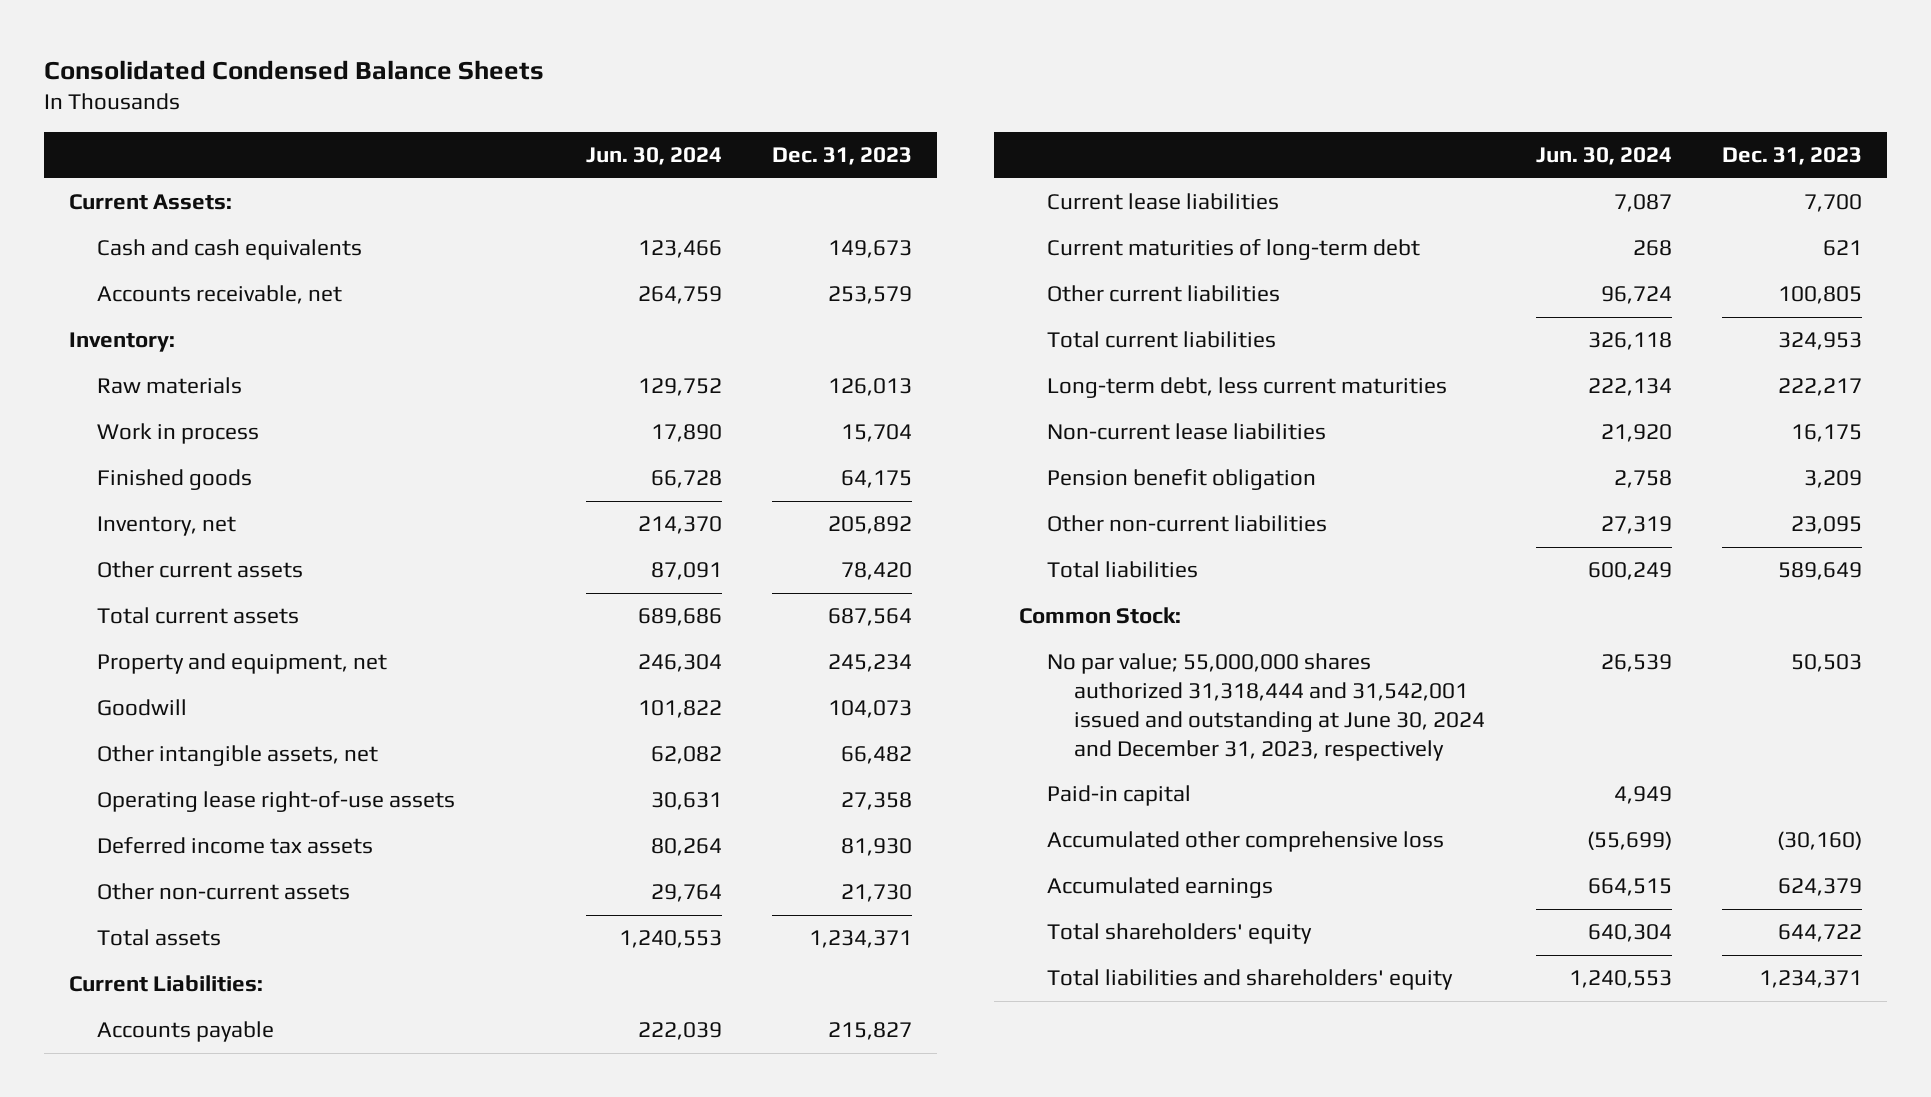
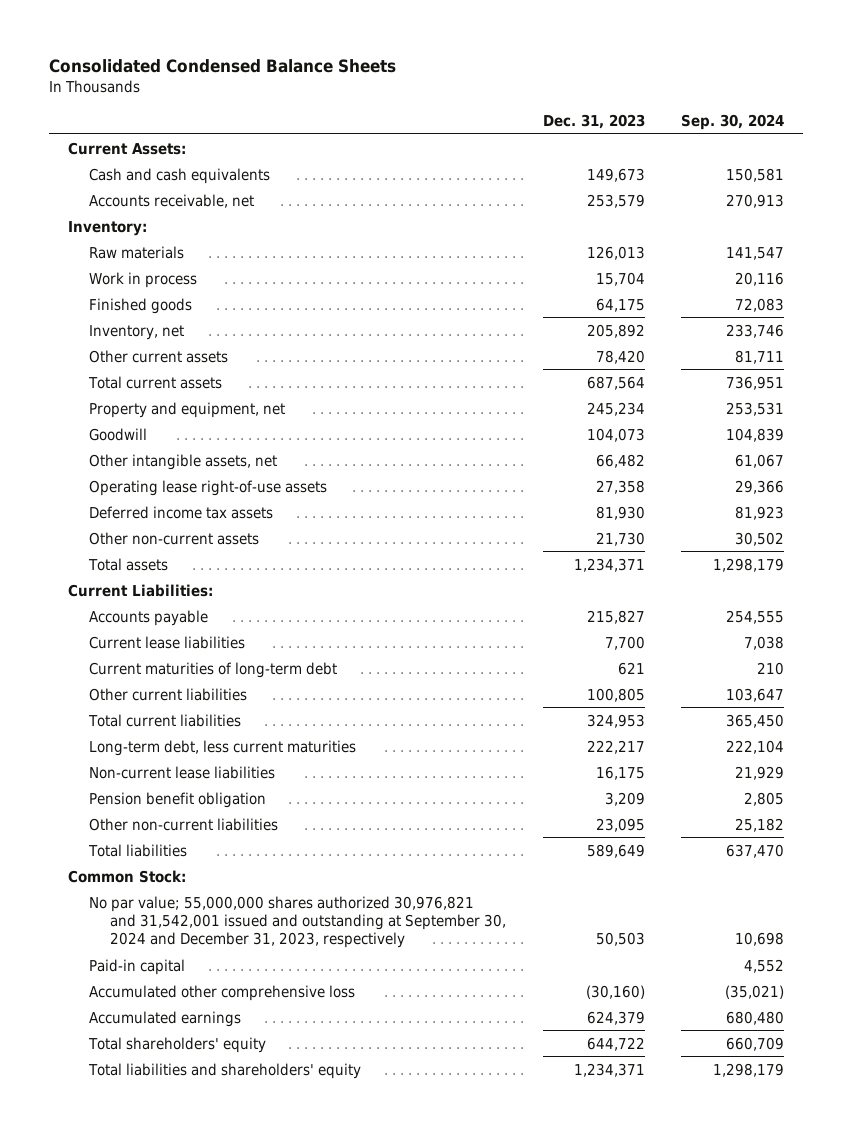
- | Jun. 30, 2024 | Dec. 31, 2023
+ | Dec. 31, 2023 | Sep. 30, 2024
- No par value; 55,000,000 shares authorized 31,318,444 and 31,542,001 issued and outstanding at June 30, 2024 and December 31, 2023, respectively | 26,539 | 50,503
+ No par value; 55,000,000 shares authorized 30,976,821 and 31,542,001 issued and outstanding at September 30, 2024 and December 31, 2023, respectively | 50,503 | 10,698

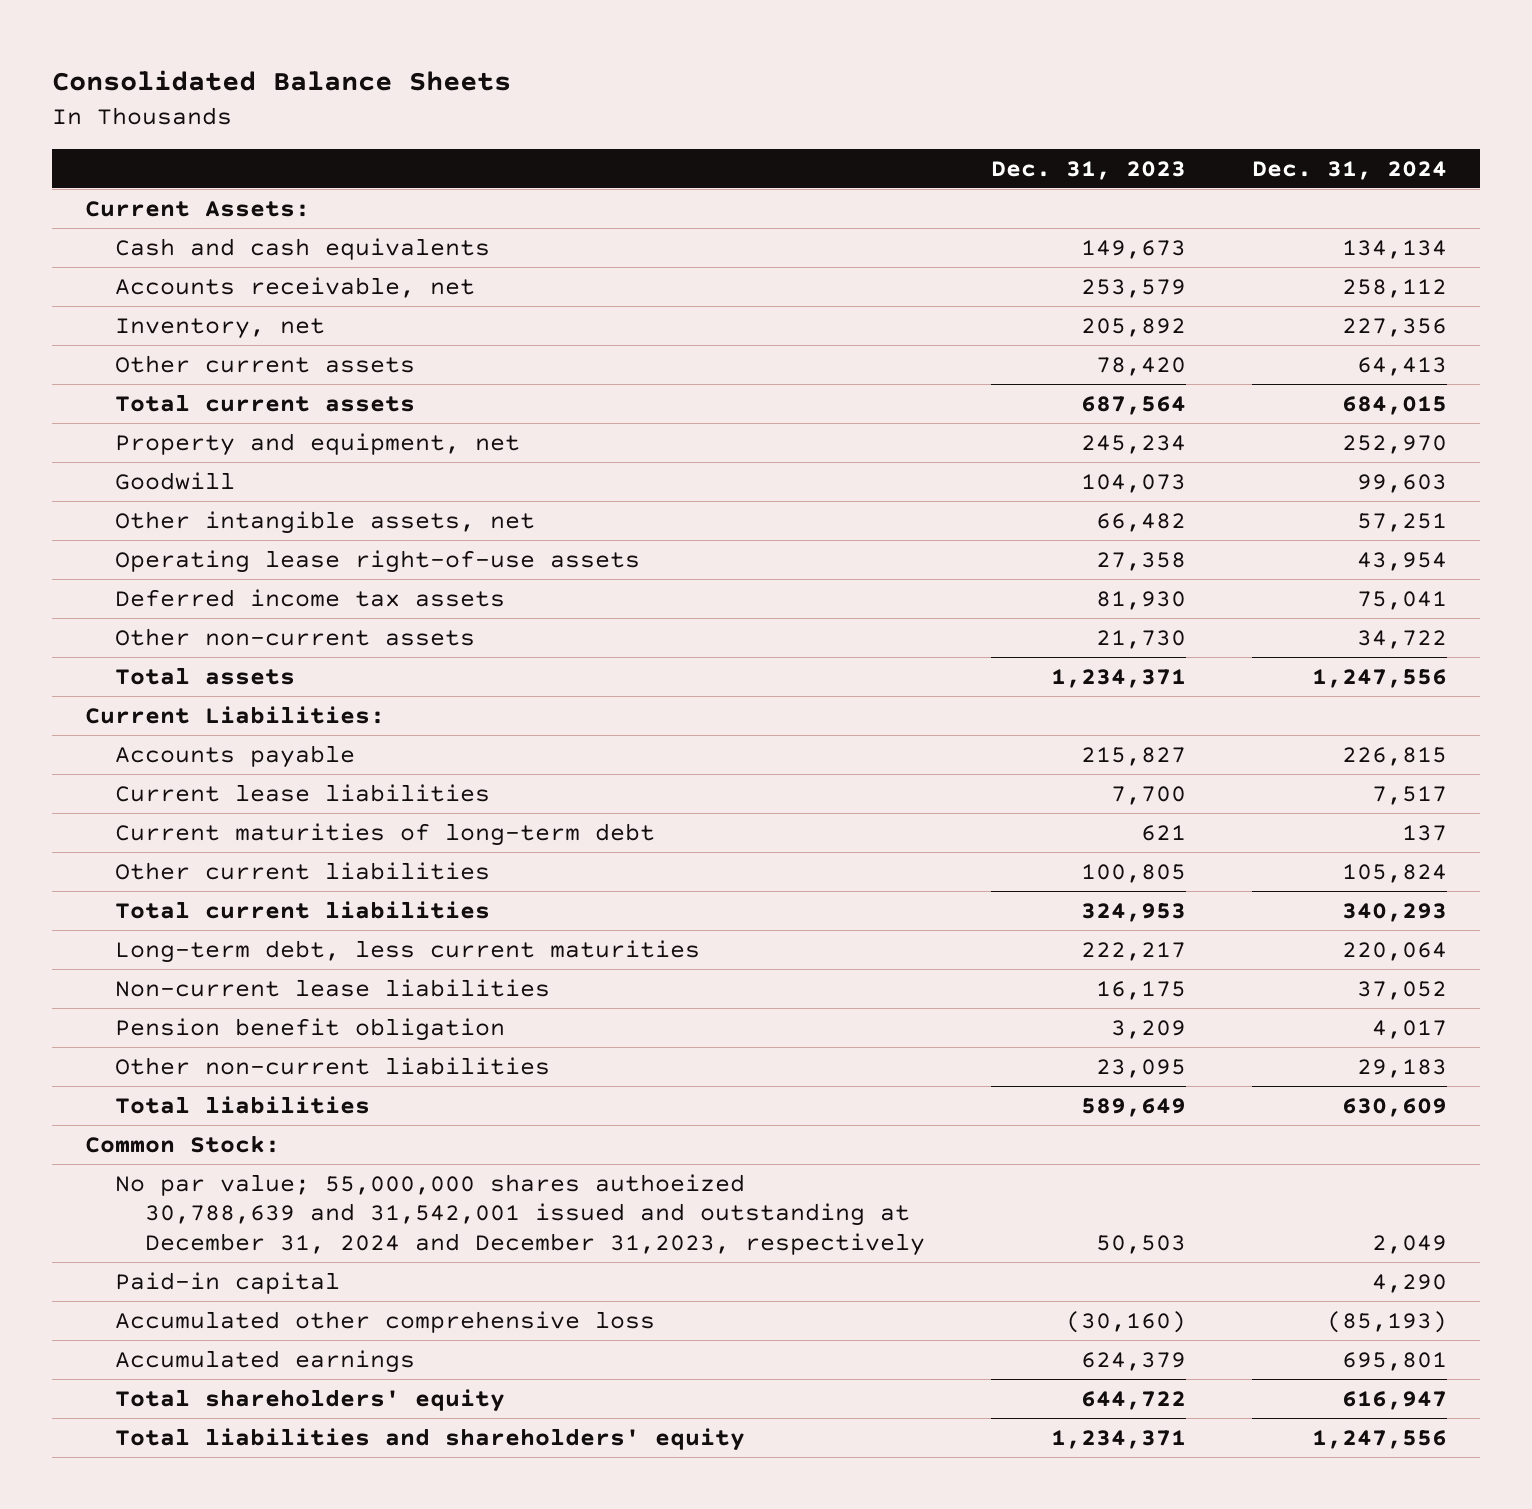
- Consolidated Condensed Balance Sheets
+ Consolidated Balance Sheets
- | Dec. 31, 2023 | Sep. 30, 2024
+ | Dec. 31, 2023 | Dec. 31, 2024
- Inventory:
- Raw materials | 126,013 | 141,547
- Work in process | 15,704 | 20,116
- Finished goods | 64,175 | 72,083
- No par value; 55,000,000 shares authorized 30,976,821 and 31,542,001 issued and outstanding at September 30, 2024 and December 31, 2023, respectively | 50,503 | 10,698
+ No par value; 55,000,000 shares authoeized 30,788,639 and 31,542,001 issued and outstanding at December 31, 2024 and December 31,2023, respectively | 50,503 | 2,049

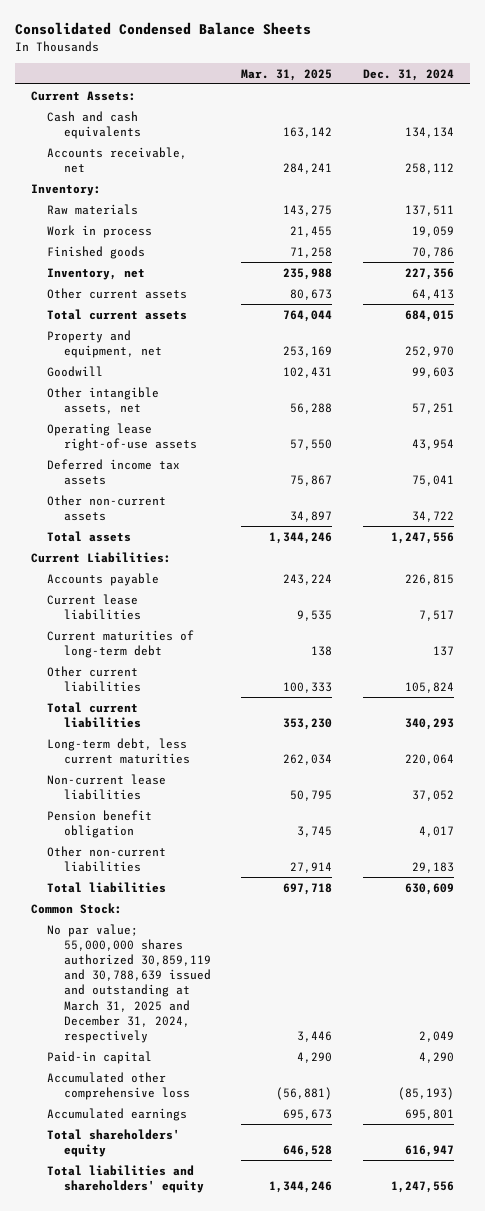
- Consolidated Balance Sheets
+ Consolidated Condensed Balance Sheets
- | Dec. 31, 2023 | Dec. 31, 2024
+ | Mar. 31, 2025 | Dec. 31, 2024
+ Inventory:
+ Raw materials | 143,275 | 137,511
+ Work in process | 21,455 | 19,059
+ Finished goods | 71,258 | 70,786
- No par value; 55,000,000 shares authoeized 30,788,639 and 31,542,001 issued and outstanding at December 31, 2024 and December 31,2023, respectively | 50,503 | 2,049
+ No par value; 55,000,000 shares authorized 30,859,119 and 30,788,639 issued and outstanding at March 31, 2025 and December 31, 2024, respectively | 3,446 | 2,049

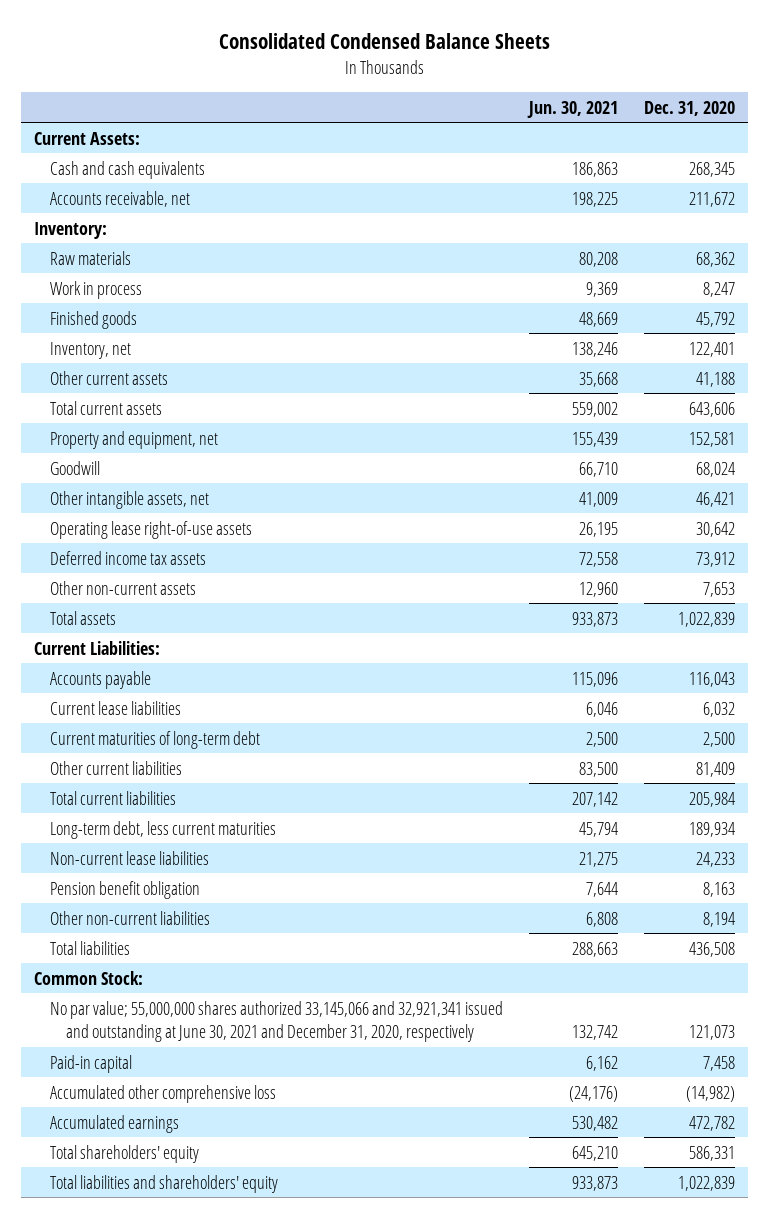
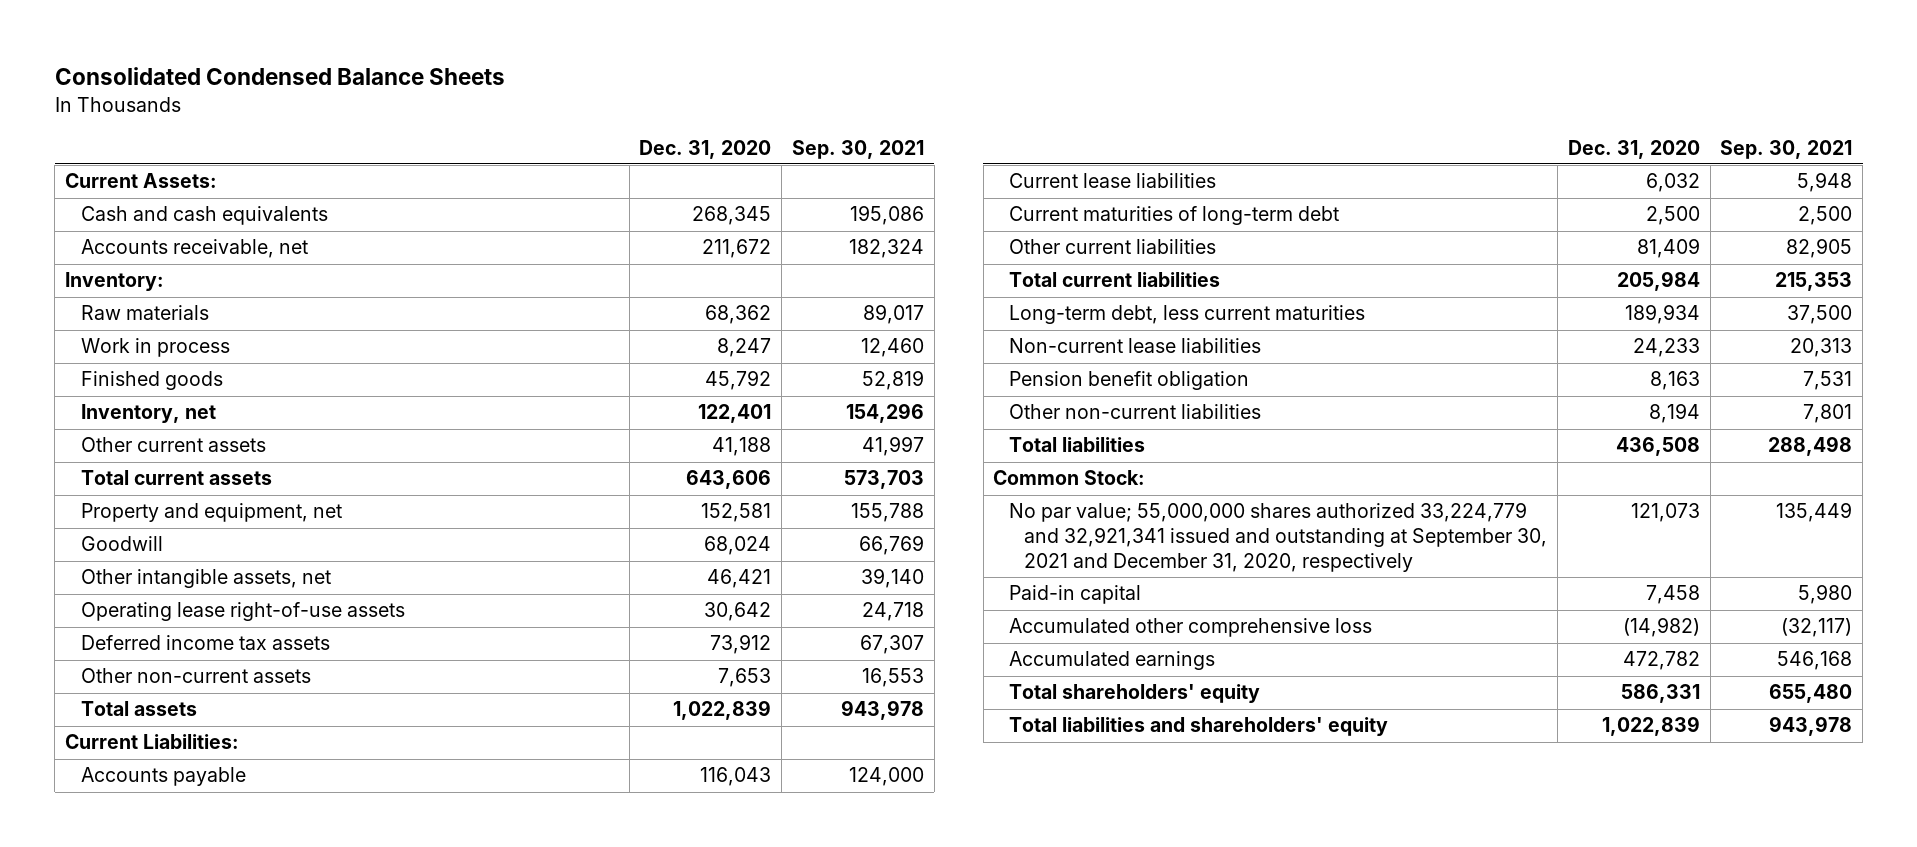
- | Jun. 30, 2021 | Dec. 31, 2020
+ | Dec. 31, 2020 | Sep. 30, 2021
- No par value; 55,000,000 shares authorized 33,145,066 and 32,921,341 issued and outstanding at June 30, 2021 and December 31, 2020, respectively | 132,742 | 121,073
+ No par value; 55,000,000 shares authorized 33,224,779 and 32,921,341 issued and outstanding at September 30, 2021 and December 31, 2020, respectively | 121,073 | 135,449

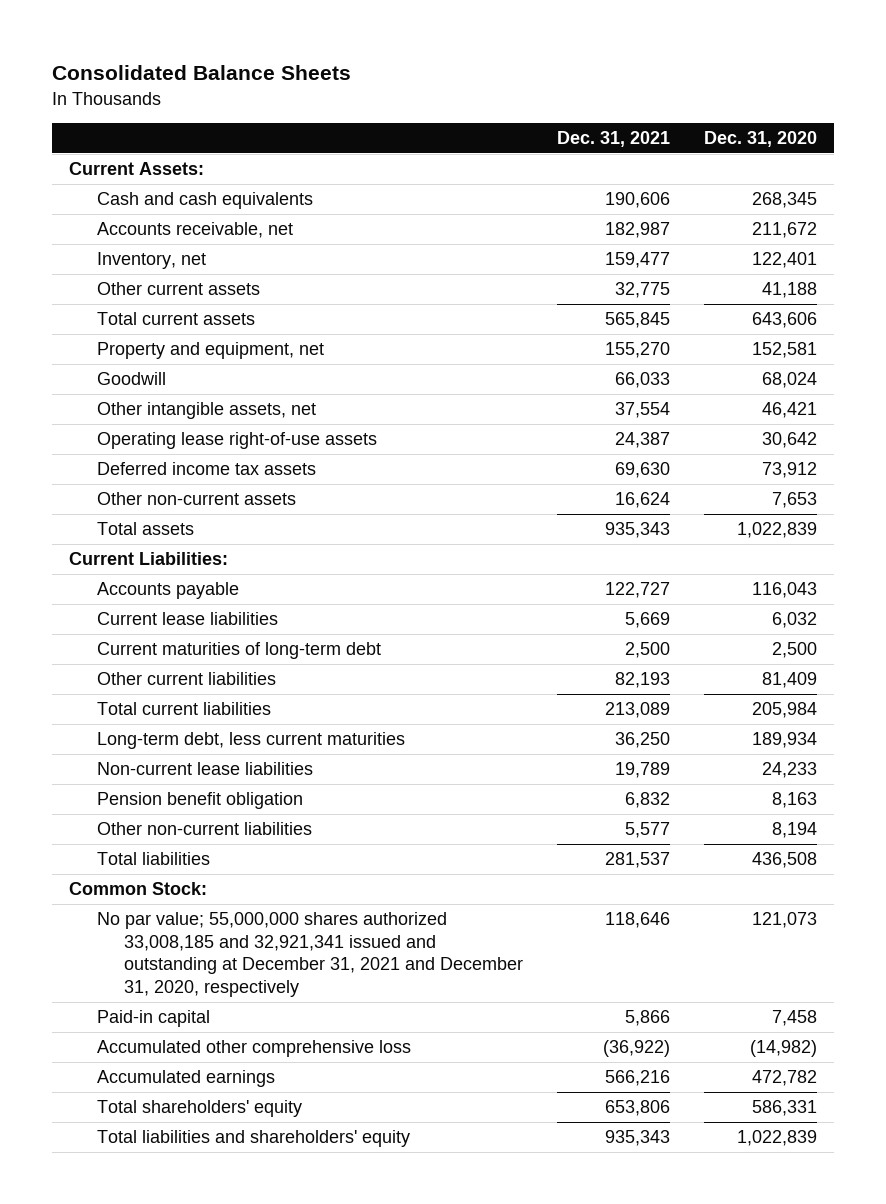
- Consolidated Condensed Balance Sheets
+ Consolidated Balance Sheets
- | Dec. 31, 2020 | Sep. 30, 2021
+ | Dec. 31, 2021 | Dec. 31, 2020
- Inventory:
- Raw materials | 68,362 | 89,017
- Work in process | 8,247 | 12,460
- Finished goods | 45,792 | 52,819
- No par value; 55,000,000 shares authorized 33,224,779 and 32,921,341 issued and outstanding at September 30, 2021 and December 31, 2020, respectively | 121,073 | 135,449
+ No par value; 55,000,000 shares authorized 33,008,185 and 32,921,341 issued and outstanding at December 31, 2021 and December 31, 2020, respectively | 118,646 | 121,073

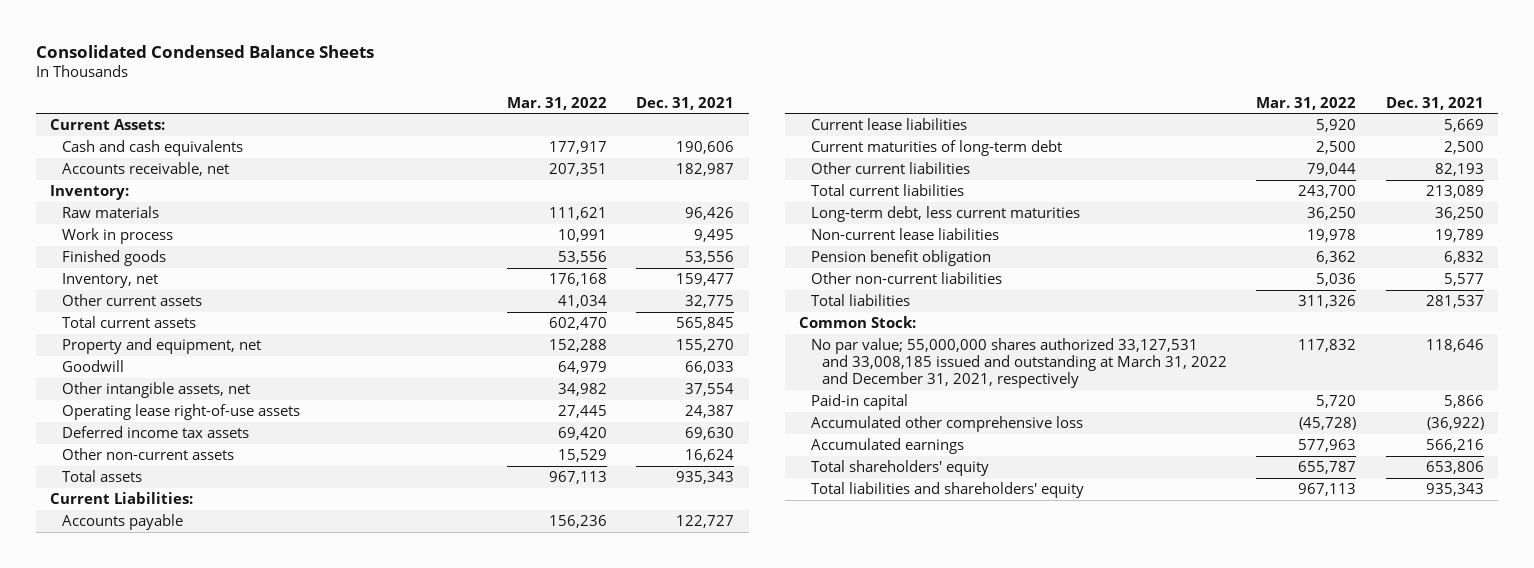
- Consolidated Balance Sheets
+ Consolidated Condensed Balance Sheets
- | Dec. 31, 2021 | Dec. 31, 2020
+ | Mar. 31, 2022 | Dec. 31, 2021
+ Inventory:
+ Raw materials | 111,621 | 96,426
+ Work in process | 10,991 | 9,495
+ Finished goods | 53,556 | 53,556
- No par value; 55,000,000 shares authorized 33,008,185 and 32,921,341 issued and outstanding at December 31, 2021 and December 31, 2020, respectively | 118,646 | 121,073
+ No par value; 55,000,000 shares authorized 33,127,531 and 33,008,185 issued and outstanding at March 31, 2022 and December 31, 2021, respectively | 117,832 | 118,646

